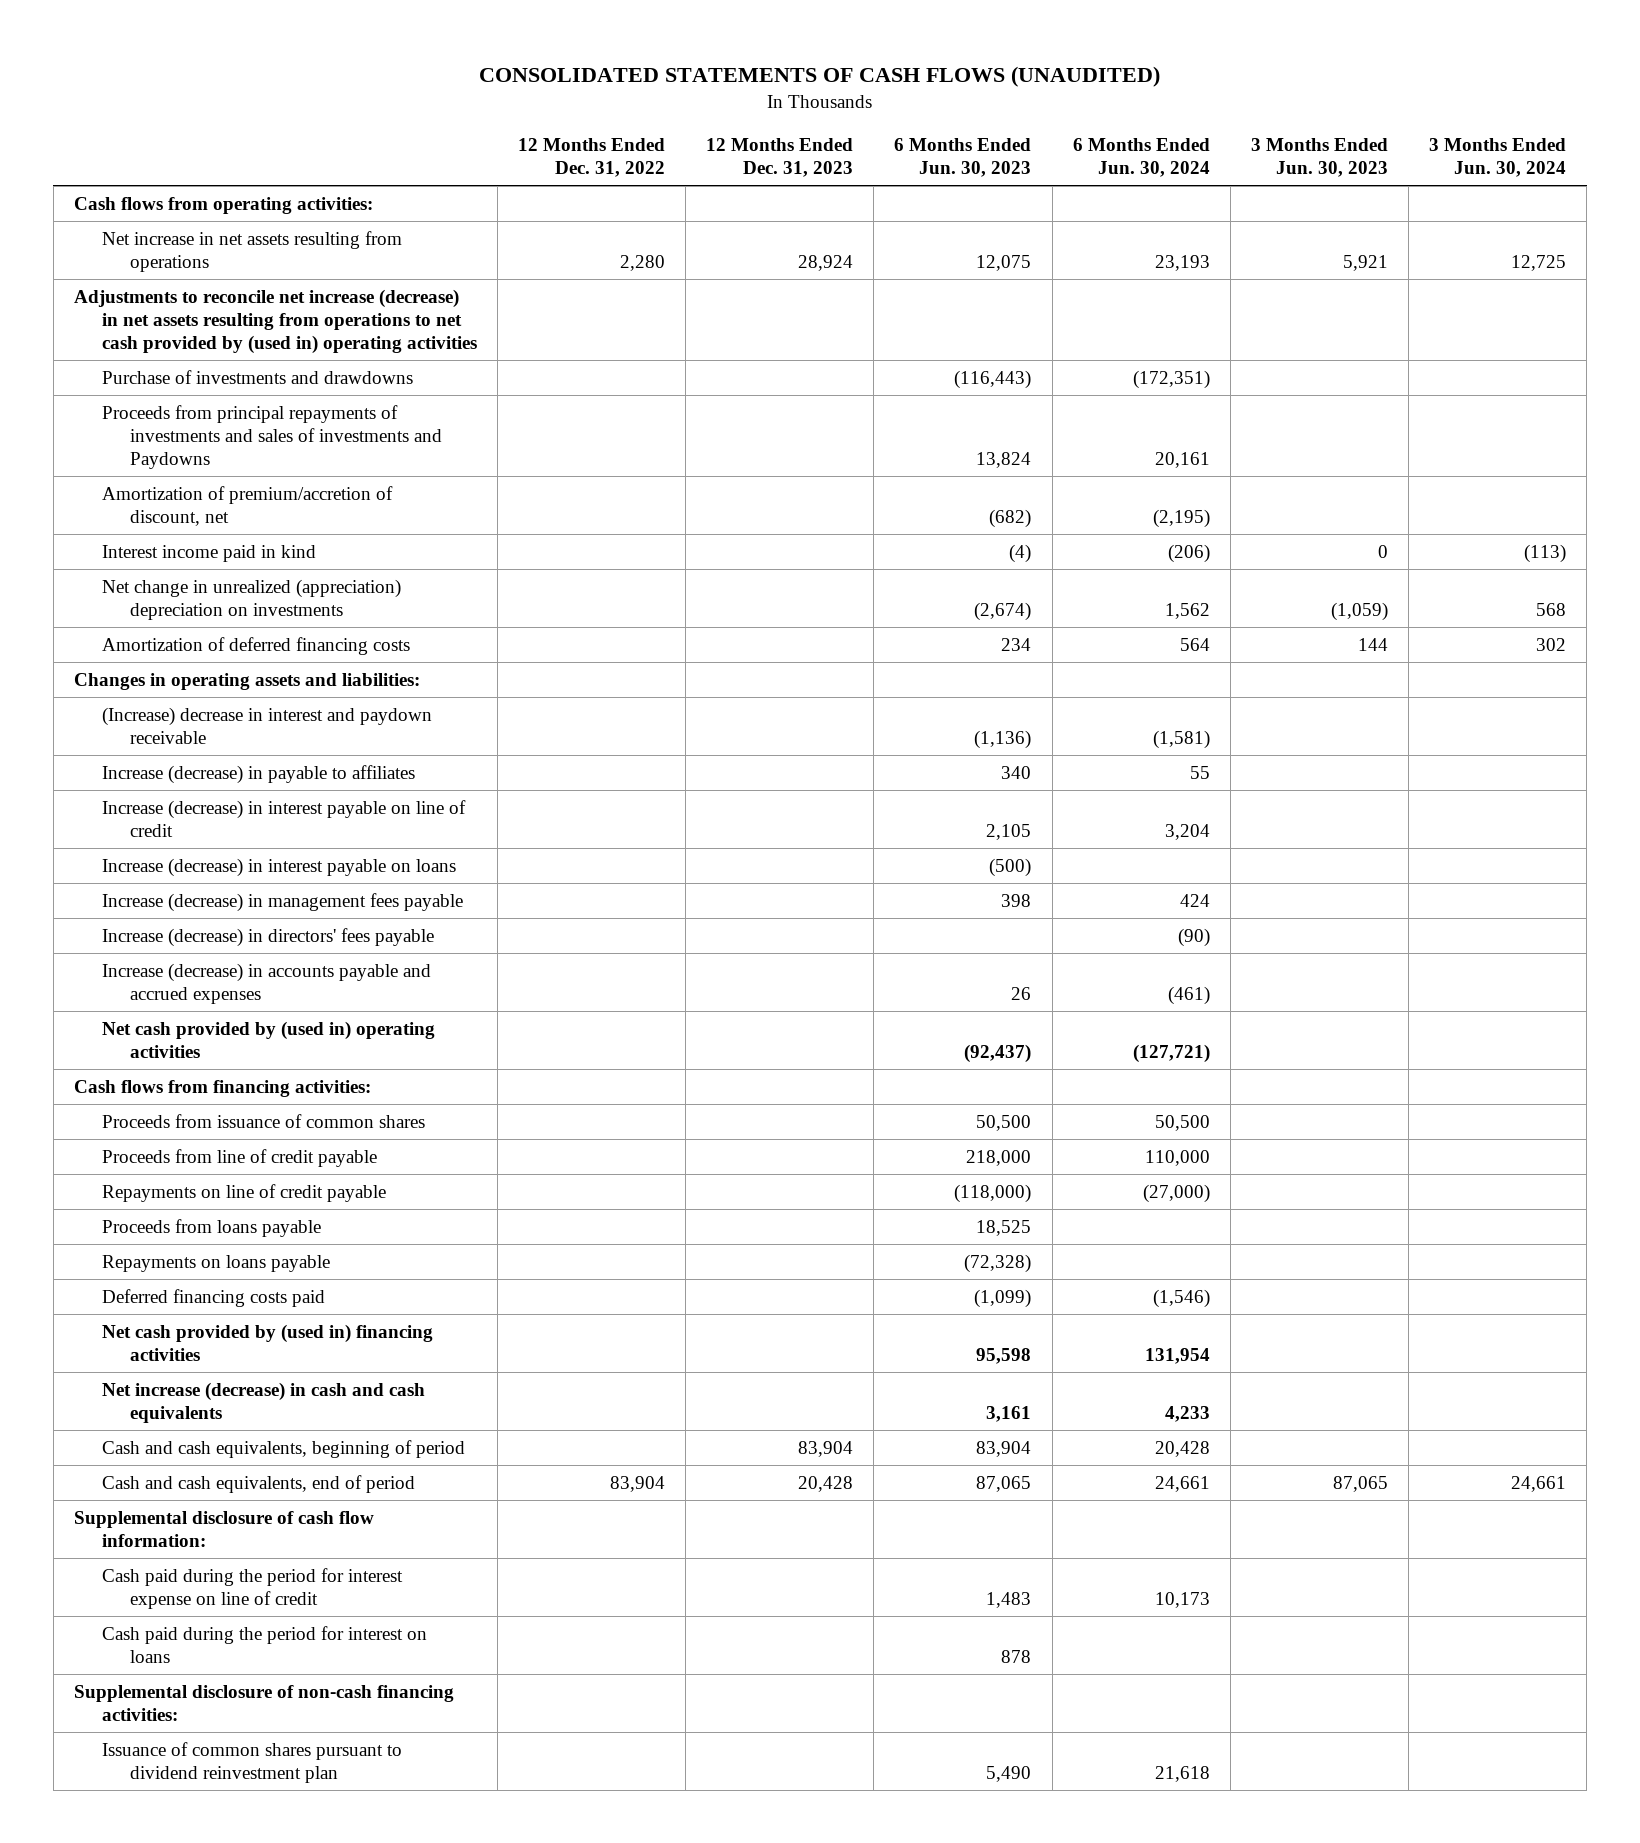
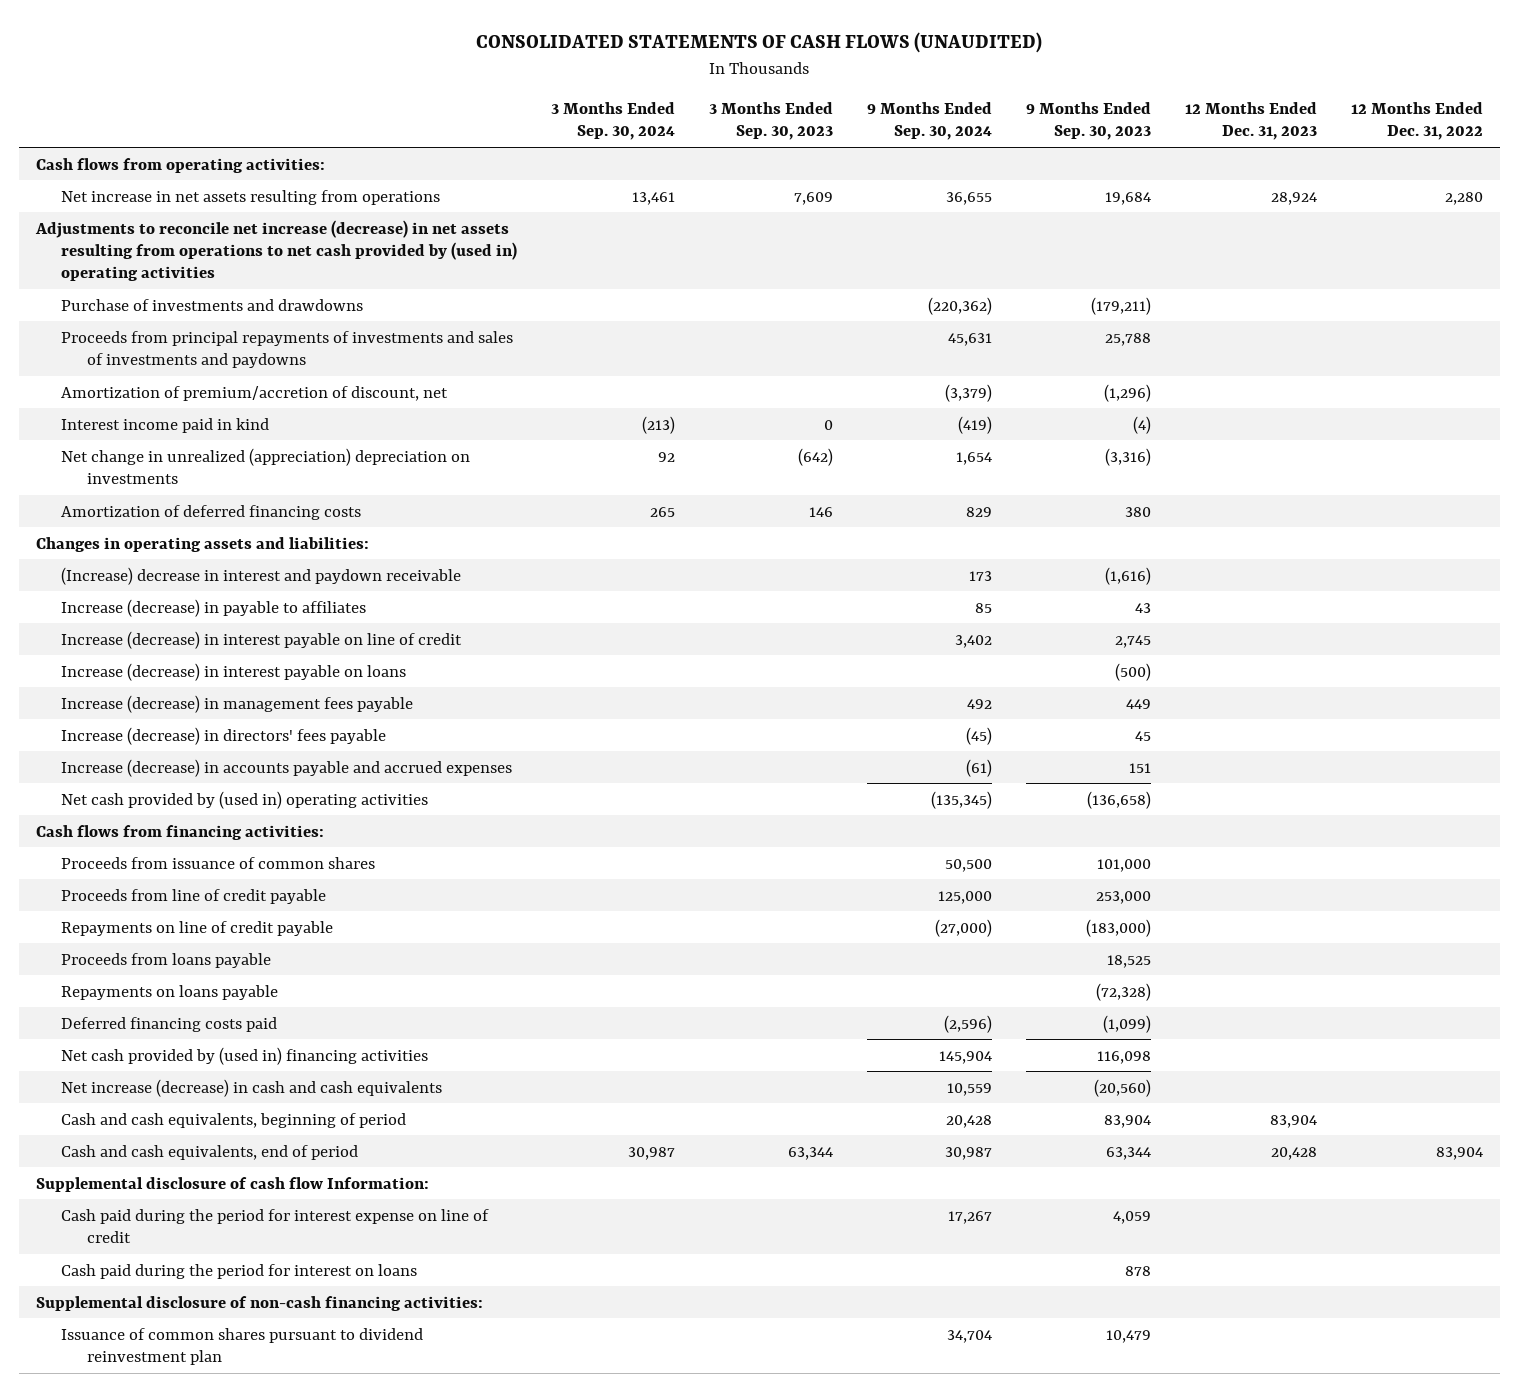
- | 12 Months Ended Dec. 31, 2022 | 12 Months Ended Dec. 31, 2023 | 6 Months Ended Jun. 30, 2023 | 6 Months Ended Jun. 30, 2024 | 3 Months Ended Jun. 30, 2023 | 3 Months Ended Jun. 30, 2024
+ | 3 Months Ended Sep. 30, 2024 | 3 Months Ended Sep. 30, 2023 | 9 Months Ended Sep. 30, 2024 | 9 Months Ended Sep. 30, 2023 | 12 Months Ended Dec. 31, 2023 | 12 Months Ended Dec. 31, 2022
- Proceeds from principal repayments of investments and sales of investments and Paydowns | | | 13,824 | 20,161 | |
+ Proceeds from principal repayments of investments and sales of investments and paydowns | | | 45,631 | 25,788 | |
- Supplemental disclosure of cash flow information:
+ Supplemental disclosure of cash flow Information:

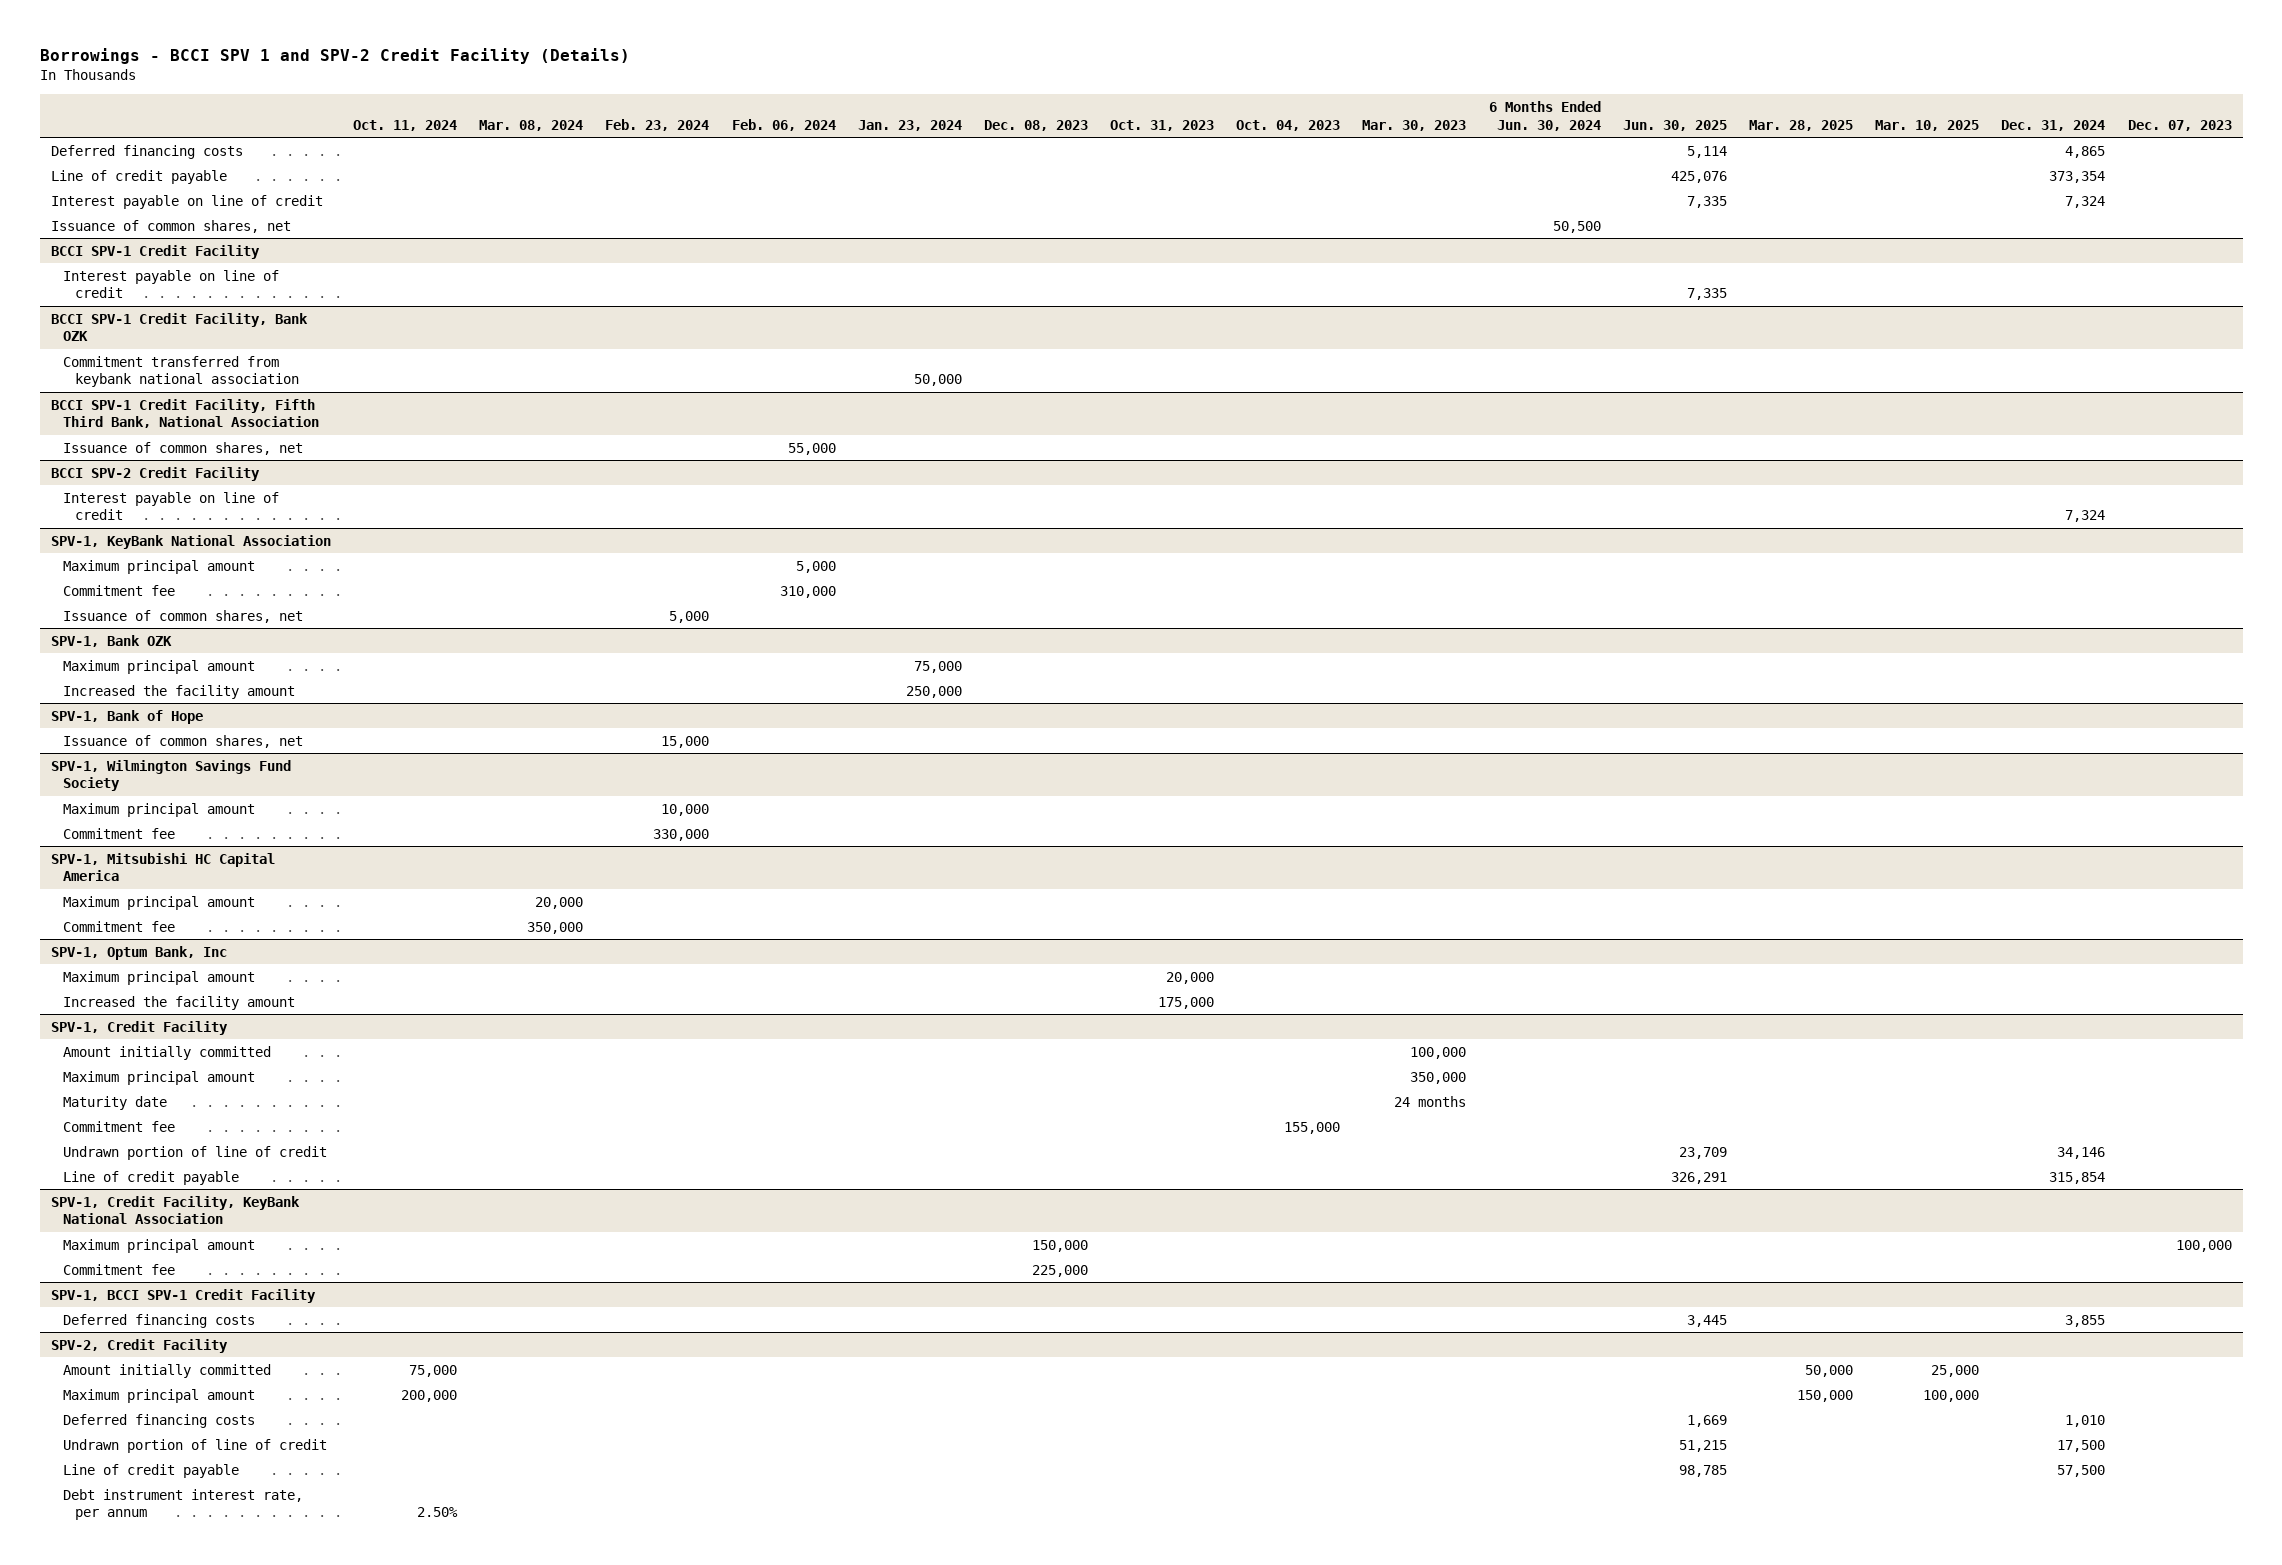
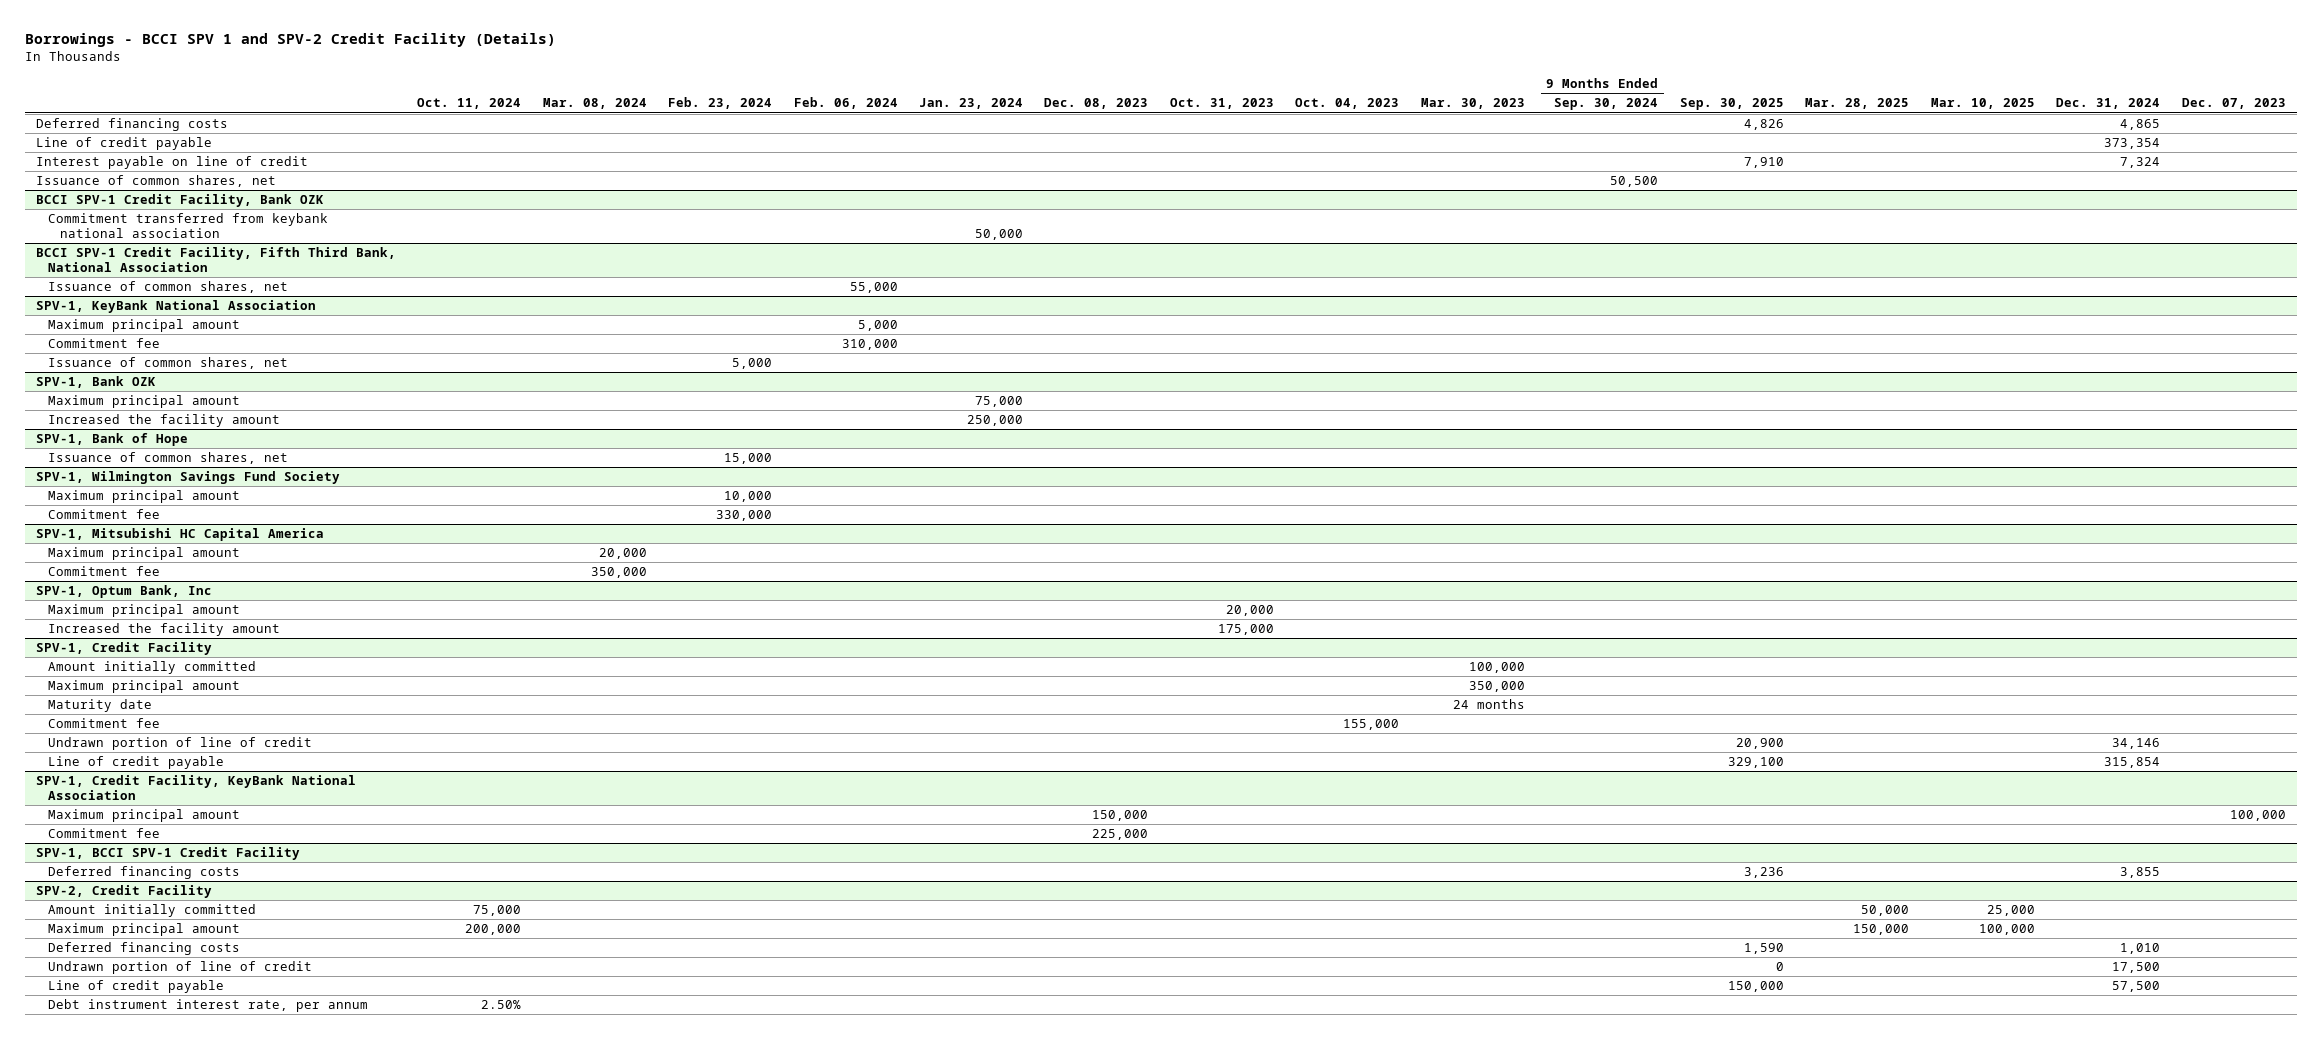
- | Oct. 11, 2024 | Mar. 08, 2024 | Feb. 23, 2024 | Feb. 06, 2024 | Jan. 23, 2024 | Dec. 08, 2023 | Oct. 31, 2023 | Oct. 04, 2023 | Mar. 30, 2023 | 6 Months Ended Jun. 30, 2024 | Jun. 30, 2025 | Mar. 28, 2025 | Mar. 10, 2025 | Dec. 31, 2024 | Dec. 07, 2023
+ | Oct. 11, 2024 | Mar. 08, 2024 | Feb. 23, 2024 | Feb. 06, 2024 | Jan. 23, 2024 | Dec. 08, 2023 | Oct. 31, 2023 | Oct. 04, 2023 | Mar. 30, 2023 | 9 Months Ended Sep. 30, 2024 | Sep. 30, 2025 | Mar. 28, 2025 | Mar. 10, 2025 | Dec. 31, 2024 | Dec. 07, 2023
- BCCI SPV-1 Credit Facility
- Interest payable on line of credit | | | | | | | | | | | 7,335 | | | |
- BCCI SPV-2 Credit Facility
- Interest payable on line of credit | | | | | | | | | | | | | | 7,324 |

